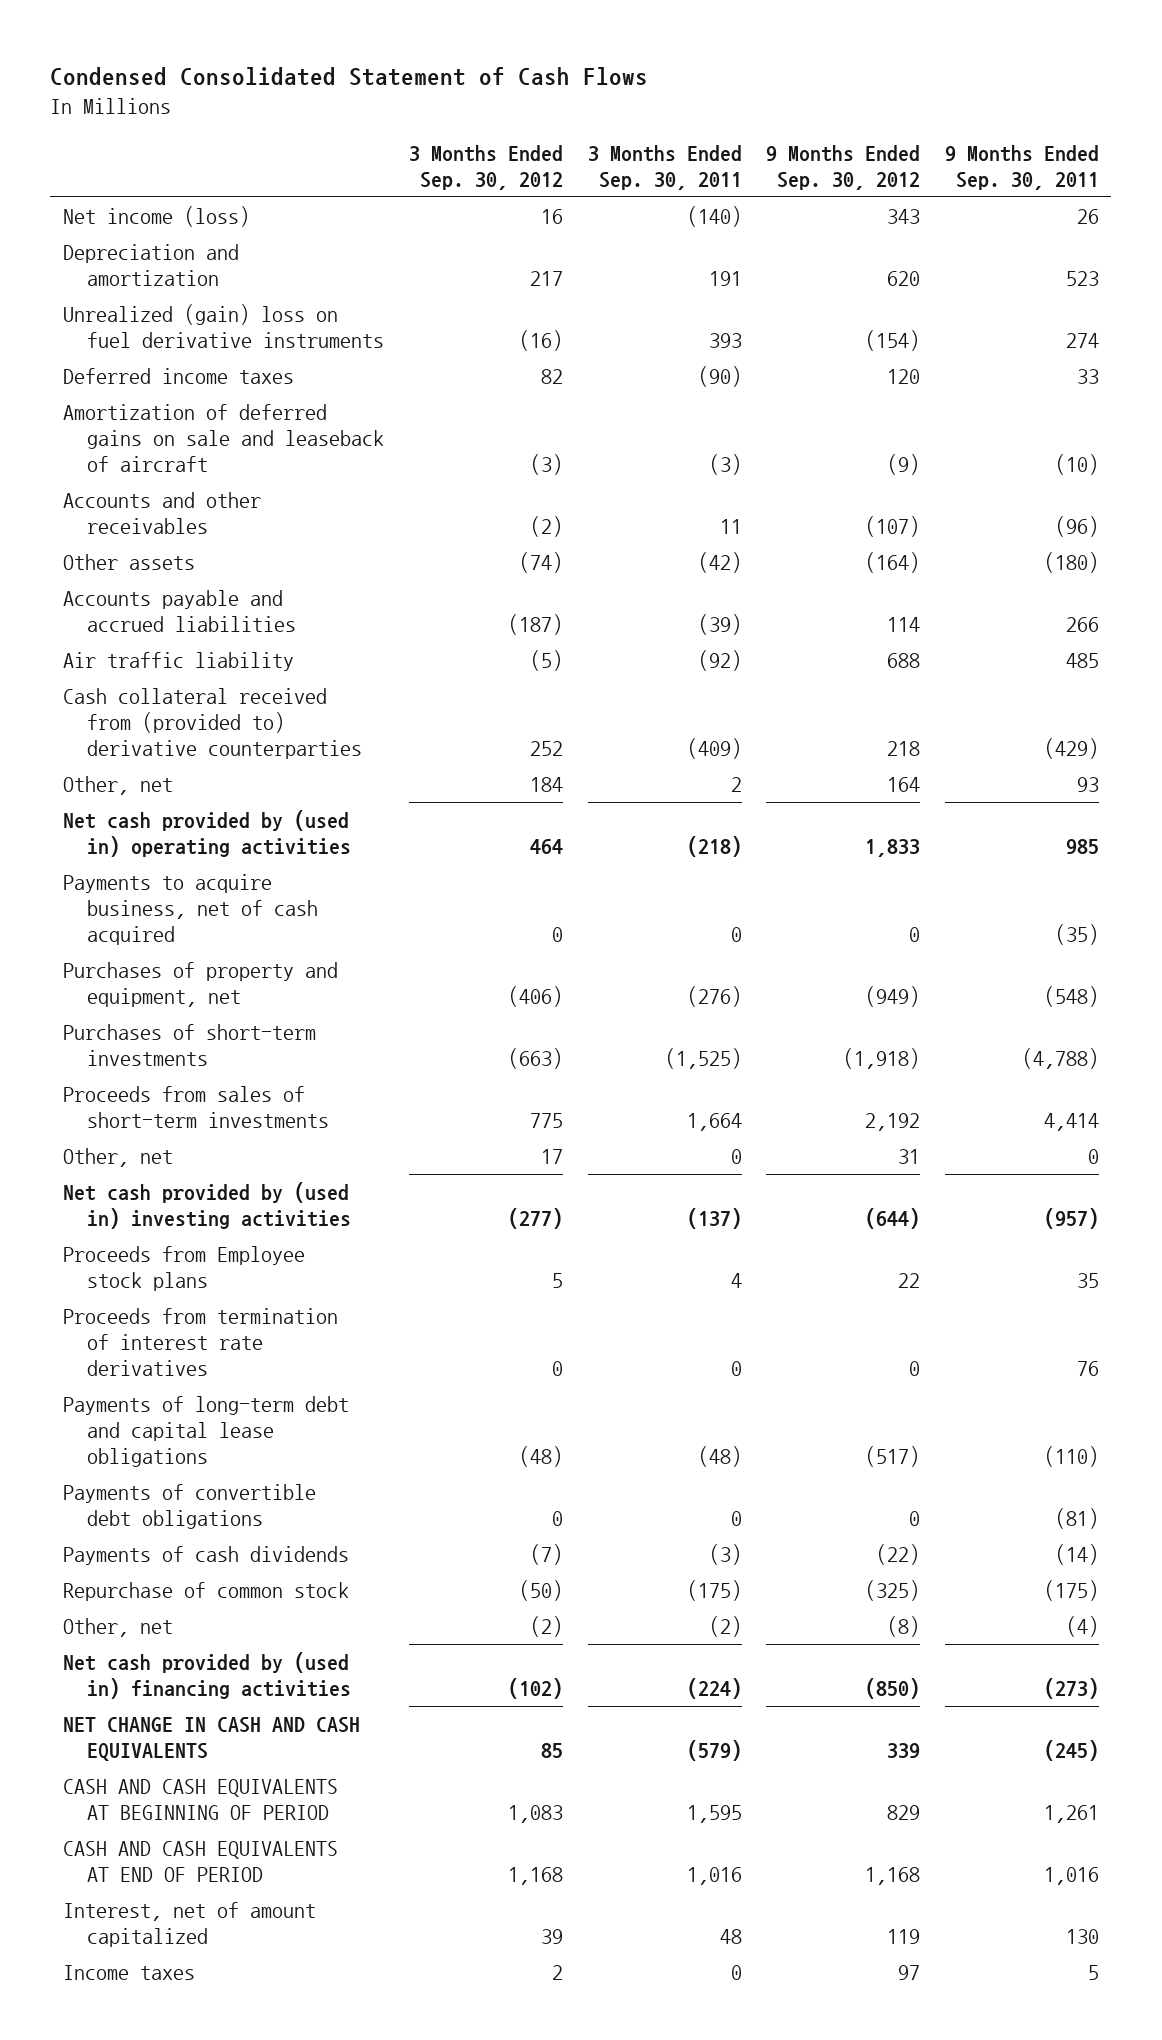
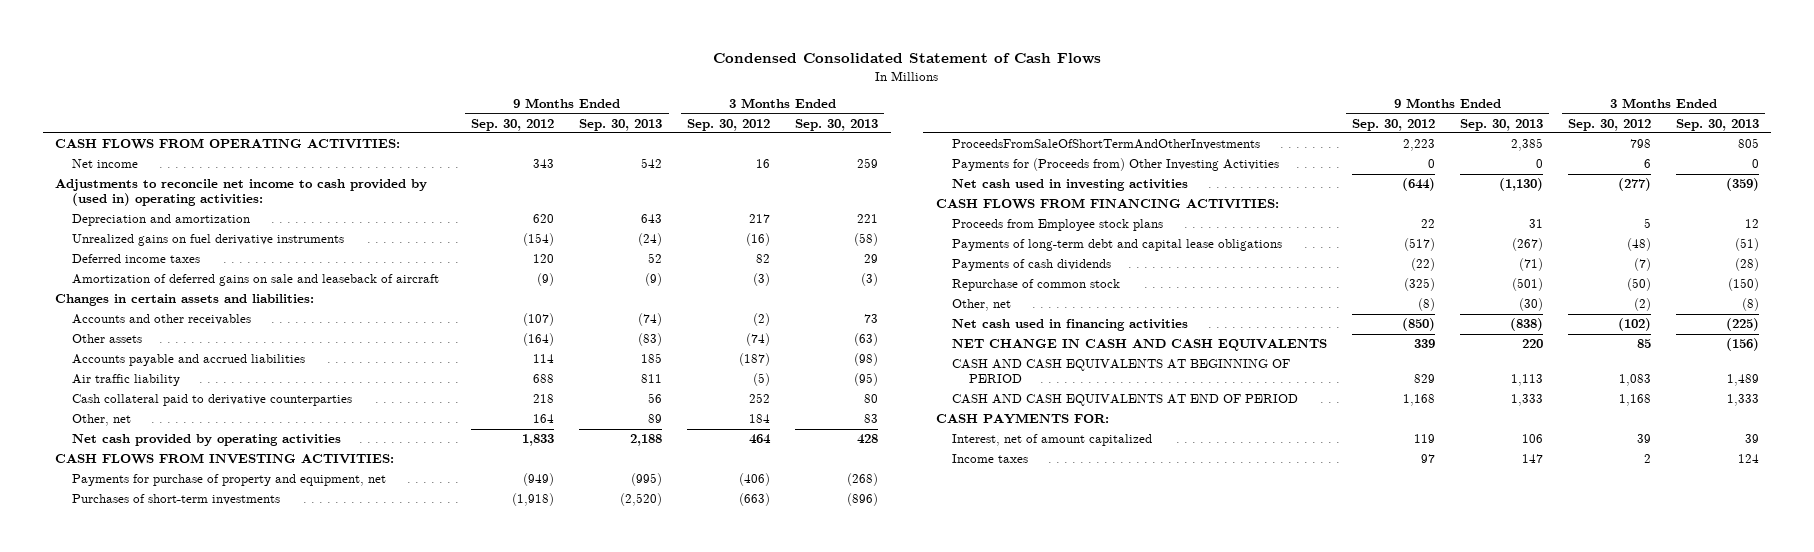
- | 3 Months Ended Sep. 30, 2012 | 3 Months Ended Sep. 30, 2011 | 9 Months Ended Sep. 30, 2012 | 9 Months Ended Sep. 30, 2011
+ | 9 Months Ended Sep. 30, 2012 | 9 Months Ended Sep. 30, 2013 | 3 Months Ended Sep. 30, 2012 | 3 Months Ended Sep. 30, 2013
- Net income (loss) | 16 | (140) | 343 | 26
+ CASH FLOWS FROM OPERATING ACTIVITIES:
+ Net income | 343 | 542 | 16 | 259
+ Adjustments to reconcile net income to cash provided by (used in) operating activities:
- Unrealized (gain) loss on fuel derivative instruments | (16) | 393 | (154) | 274
+ Unrealized gains on fuel derivative instruments | (154) | (24) | (16) | (58)
+ Changes in certain assets and liabilities:
- Cash collateral received from (provided to) derivative counterparties | 252 | (409) | 218 | (429)
+ Cash collateral paid to derivative counterparties | 218 | 56 | 252 | 80
- Net cash provided by (used in) operating activities | 464 | (218) | 1,833 | 985
- Payments to acquire business, net of cash acquired | 0 | 0 | 0 | (35)
- Purchases of property and equipment, net | (406) | (276) | (949) | (548)
+ Net cash provided by operating activities | 1,833 | 2,188 | 464 | 428
+ CASH FLOWS FROM INVESTING ACTIVITIES:
+ Payments for purchase of property and equipment, net | (949) | (995) | (406) | (268)
- Proceeds from sales of short-term investments | 775 | 1,664 | 2,192 | 4,414
- Other, net | 17 | 0 | 31 | 0
- Net cash provided by (used in) investing activities | (277) | (137) | (644) | (957)
+ ProceedsFromSaleOfShortTermAndOtherInvestments | 2,223 | 2,385 | 798 | 805
+ Payments for (Proceeds from) Other Investing Activities | 0 | 0 | 6 | 0
+ Net cash used in investing activities | (644) | (1,130) | (277) | (359)
+ CASH FLOWS FROM FINANCING ACTIVITIES:
- Proceeds from termination of interest rate derivatives | 0 | 0 | 0 | 76
- Payments of convertible debt obligations | 0 | 0 | 0 | (81)
- Net cash provided by (used in) financing activities | (102) | (224) | (850) | (273)
+ Net cash used in financing activities | (850) | (838) | (102) | (225)
+ CASH PAYMENTS FOR:

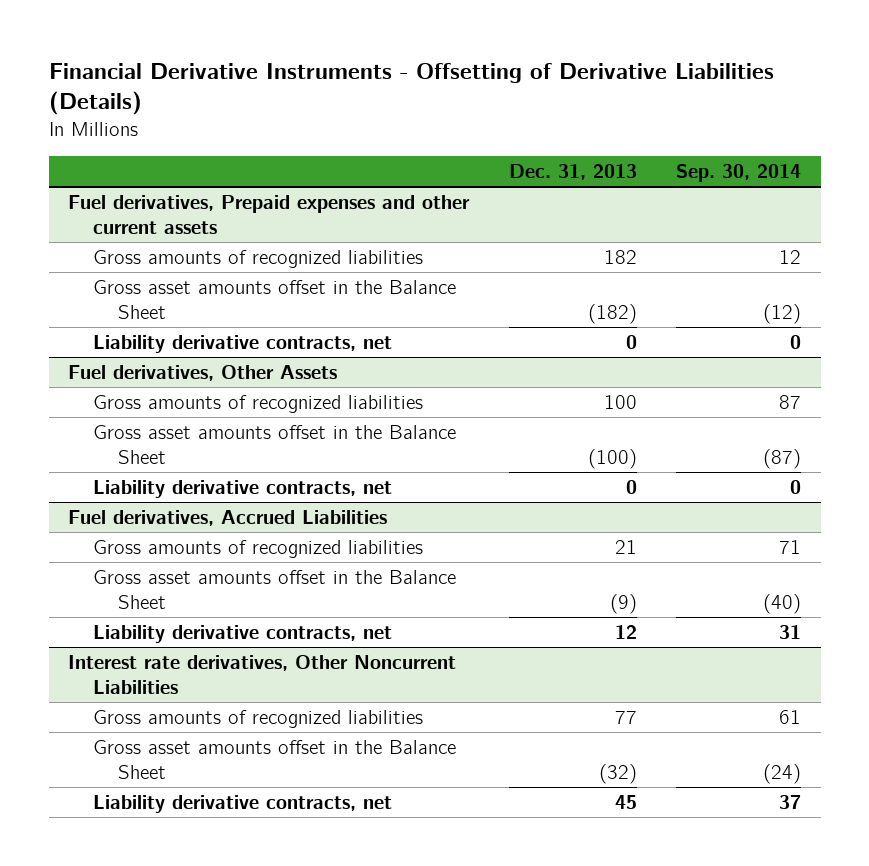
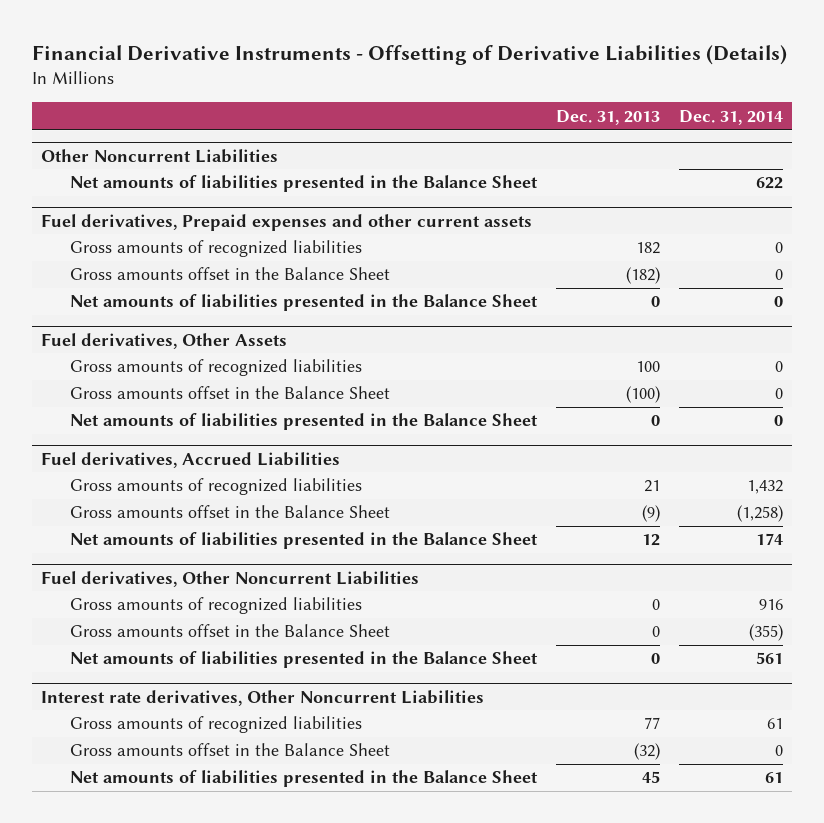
- | Dec. 31, 2013 | Sep. 30, 2014
+ | Dec. 31, 2013 | Dec. 31, 2014
+ Other Noncurrent Liabilities
+ Net amounts of liabilities presented in the Balance Sheet | | 622
@ Fuel derivatives, Prepaid expenses and other current assets
- Gross asset amounts offset in the Balance Sheet | (182) | (12)
- Liability derivative contracts, net | 0 | 0
+ Gross amounts offset in the Balance Sheet | (182) | 0
+ Net amounts of liabilities presented in the Balance Sheet | 0 | 0
@ Fuel derivatives, Other Assets
- Gross asset amounts offset in the Balance Sheet | (100) | (87)
- Liability derivative contracts, net | 0 | 0
+ Gross amounts offset in the Balance Sheet | (100) | 0
+ Net amounts of liabilities presented in the Balance Sheet | 0 | 0
@ Fuel derivatives, Accrued Liabilities
- Gross asset amounts offset in the Balance Sheet | (9) | (40)
- Liability derivative contracts, net | 12 | 31
+ Gross amounts offset in the Balance Sheet | (9) | (1,258)
+ Net amounts of liabilities presented in the Balance Sheet | 12 | 174
+ Fuel derivatives, Other Noncurrent Liabilities
+ Gross amounts of recognized liabilities | 0 | 916
+ Gross amounts offset in the Balance Sheet | 0 | (355)
+ Net amounts of liabilities presented in the Balance Sheet | 0 | 561
@ Interest rate derivatives, Other Noncurrent Liabilities
- Gross asset amounts offset in the Balance Sheet | (32) | (24)
- Liability derivative contracts, net | 45 | 37
+ Gross amounts offset in the Balance Sheet | (32) | 0
+ Net amounts of liabilities presented in the Balance Sheet | 45 | 61

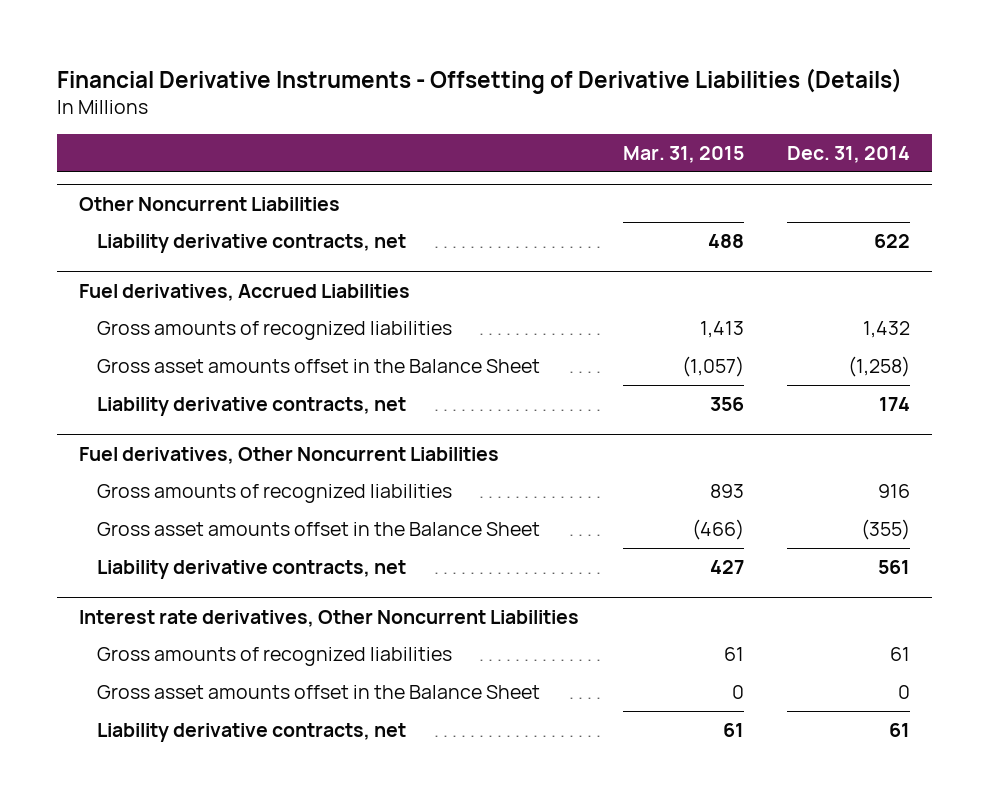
- | Dec. 31, 2013 | Dec. 31, 2014
+ | Mar. 31, 2015 | Dec. 31, 2014
@ Other Noncurrent Liabilities
- Net amounts of liabilities presented in the Balance Sheet | | 622
- Fuel derivatives, Prepaid expenses and other current assets
- Gross amounts of recognized liabilities | 182 | 0
- Gross amounts offset in the Balance Sheet | (182) | 0
- Net amounts of liabilities presented in the Balance Sheet | 0 | 0
- Fuel derivatives, Other Assets
- Gross amounts of recognized liabilities | 100 | 0
- Gross amounts offset in the Balance Sheet | (100) | 0
- Net amounts of liabilities presented in the Balance Sheet | 0 | 0
@ Other Noncurrent Liabilities
+ Liability derivative contracts, net | 488 | 622
@ Fuel derivatives, Accrued Liabilities
- Gross amounts offset in the Balance Sheet | (9) | (1,258)
- Net amounts of liabilities presented in the Balance Sheet | 12 | 174
+ Gross asset amounts offset in the Balance Sheet | (1,057) | (1,258)
+ Liability derivative contracts, net | 356 | 174
@ Fuel derivatives, Other Noncurrent Liabilities
- Gross amounts offset in the Balance Sheet | 0 | (355)
- Net amounts of liabilities presented in the Balance Sheet | 0 | 561
+ Gross asset amounts offset in the Balance Sheet | (466) | (355)
+ Liability derivative contracts, net | 427 | 561
@ Interest rate derivatives, Other Noncurrent Liabilities
- Gross amounts offset in the Balance Sheet | (32) | 0
- Net amounts of liabilities presented in the Balance Sheet | 45 | 61
+ Gross asset amounts offset in the Balance Sheet | 0 | 0
+ Liability derivative contracts, net | 61 | 61

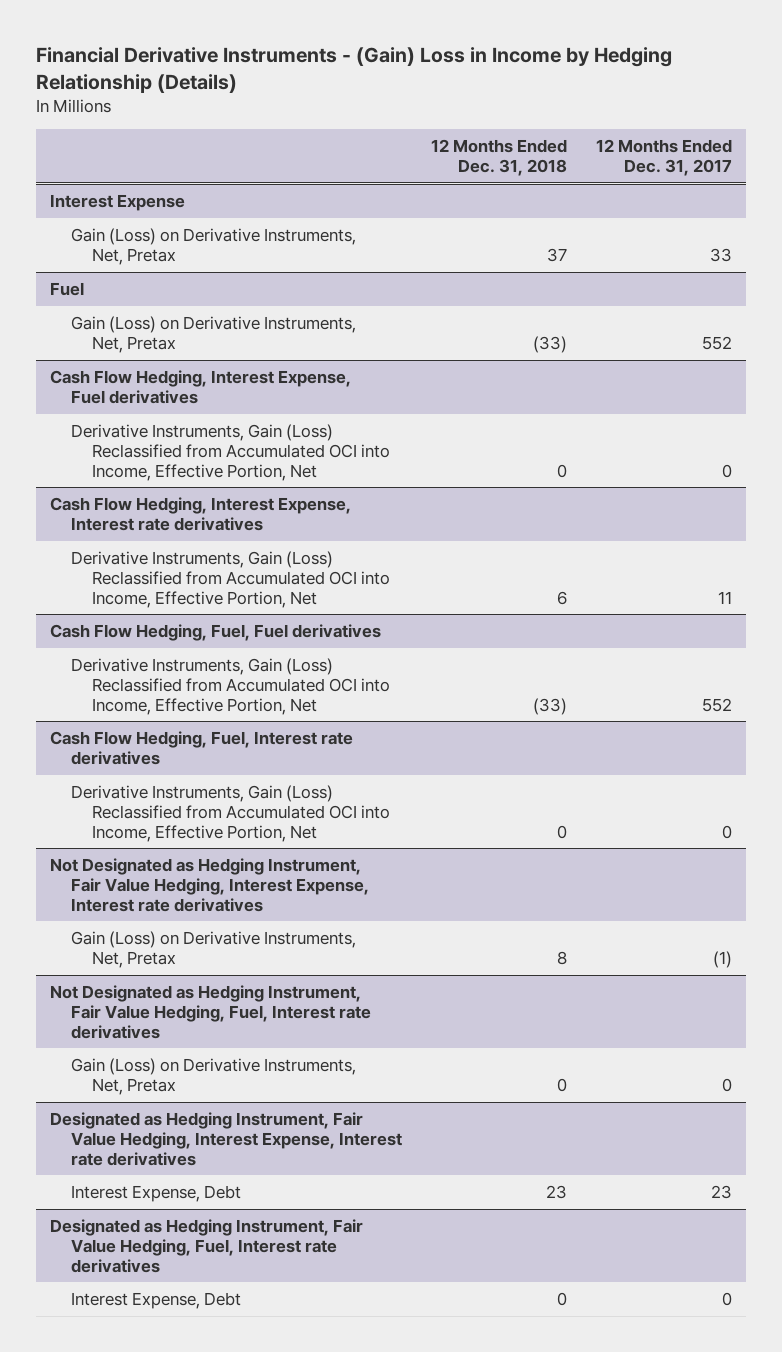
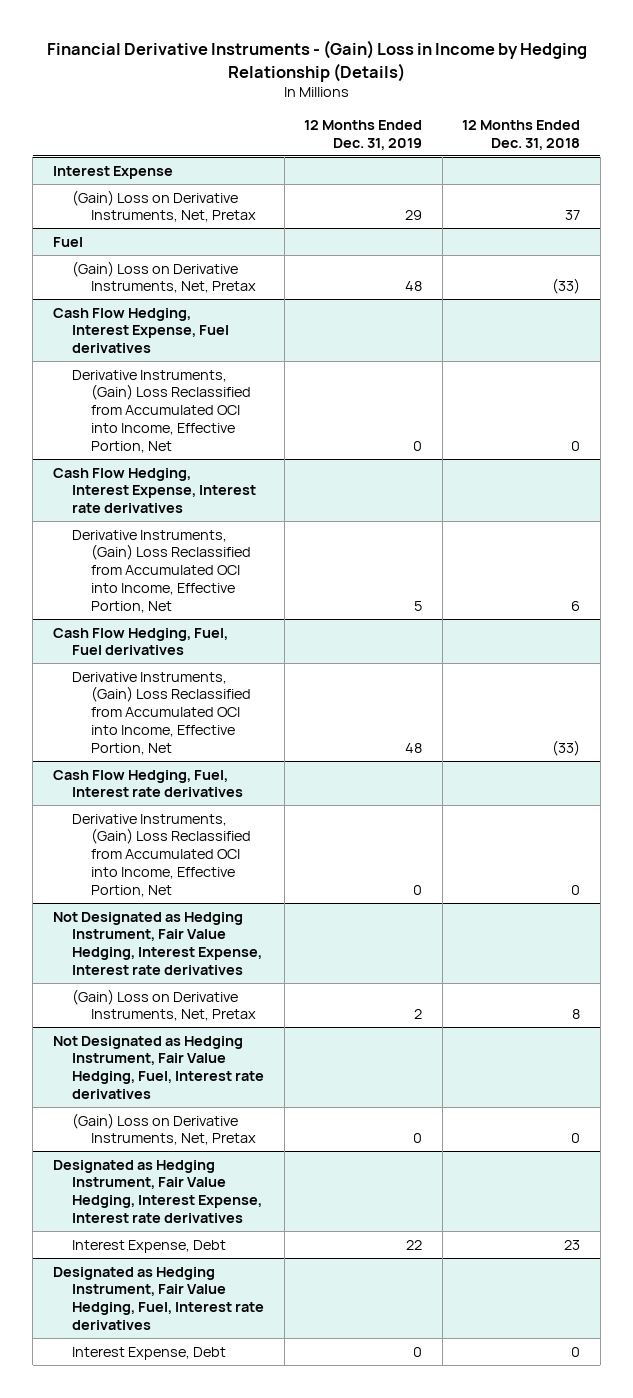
- | 12 Months Ended Dec. 31, 2018 | 12 Months Ended Dec. 31, 2017
+ | 12 Months Ended Dec. 31, 2019 | 12 Months Ended Dec. 31, 2018
@ Interest Expense
- Gain (Loss) on Derivative Instruments, Net, Pretax | 37 | 33
+ (Gain) Loss on Derivative Instruments, Net, Pretax | 29 | 37
@ Fuel
- Gain (Loss) on Derivative Instruments, Net, Pretax | (33) | 552
+ (Gain) Loss on Derivative Instruments, Net, Pretax | 48 | (33)
@ Cash Flow Hedging, Interest Expense, Fuel derivatives
- Derivative Instruments, Gain (Loss) Reclassified from Accumulated OCI into Income, Effective Portion, Net | 0 | 0
+ Derivative Instruments, (Gain) Loss Reclassified from Accumulated OCI into Income, Effective Portion, Net | 0 | 0
@ Cash Flow Hedging, Interest Expense, Interest rate derivatives
- Derivative Instruments, Gain (Loss) Reclassified from Accumulated OCI into Income, Effective Portion, Net | 6 | 11
+ Derivative Instruments, (Gain) Loss Reclassified from Accumulated OCI into Income, Effective Portion, Net | 5 | 6
@ Cash Flow Hedging, Fuel, Fuel derivatives
- Derivative Instruments, Gain (Loss) Reclassified from Accumulated OCI into Income, Effective Portion, Net | (33) | 552
+ Derivative Instruments, (Gain) Loss Reclassified from Accumulated OCI into Income, Effective Portion, Net | 48 | (33)
@ Cash Flow Hedging, Fuel, Interest rate derivatives
- Derivative Instruments, Gain (Loss) Reclassified from Accumulated OCI into Income, Effective Portion, Net | 0 | 0
+ Derivative Instruments, (Gain) Loss Reclassified from Accumulated OCI into Income, Effective Portion, Net | 0 | 0
@ Not Designated as Hedging Instrument, Fair Value Hedging, Interest Expense, Interest rate derivatives
- Gain (Loss) on Derivative Instruments, Net, Pretax | 8 | (1)
+ (Gain) Loss on Derivative Instruments, Net, Pretax | 2 | 8
@ Not Designated as Hedging Instrument, Fair Value Hedging, Fuel, Interest rate derivatives
- Gain (Loss) on Derivative Instruments, Net, Pretax | 0 | 0
+ (Gain) Loss on Derivative Instruments, Net, Pretax | 0 | 0

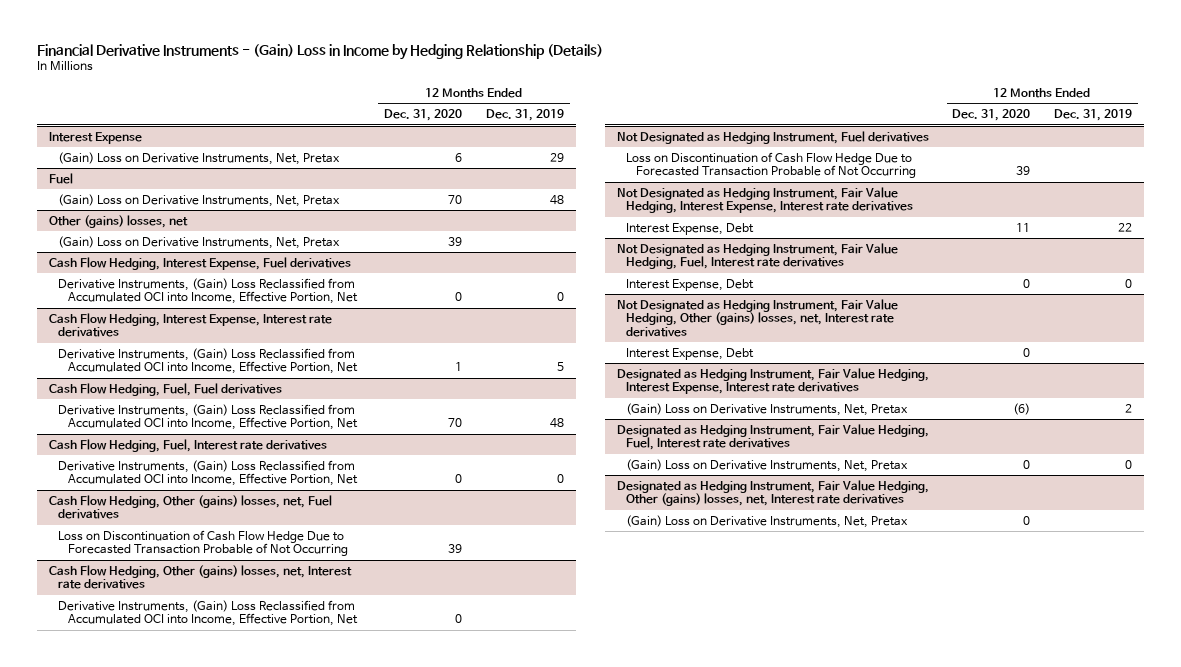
- | 12 Months Ended Dec. 31, 2019 | 12 Months Ended Dec. 31, 2018
+ | 12 Months Ended Dec. 31, 2020 | 12 Months Ended Dec. 31, 2019
+ Other (gains) losses, net
+ (Gain) Loss on Derivative Instruments, Net, Pretax | 39 |
+ Cash Flow Hedging, Other (gains) losses, net, Fuel derivatives
+ Loss on Discontinuation of Cash Flow Hedge Due to Forecasted Transaction Probable of Not Occurring | 39 |
+ Cash Flow Hedging, Other (gains) losses, net, Interest rate derivatives
+ Derivative Instruments, (Gain) Loss Reclassified from Accumulated OCI into Income, Effective Portion, Net | 0 |
+ Not Designated as Hedging Instrument, Fuel derivatives
+ Loss on Discontinuation of Cash Flow Hedge Due to Forecasted Transaction Probable of Not Occurring | 39 |
@ Not Designated as Hedging Instrument, Fair Value Hedging, Interest Expense, Interest rate derivatives
- (Gain) Loss on Derivative Instruments, Net, Pretax | 2 | 8
+ Interest Expense, Debt | 11 | 22
@ Not Designated as Hedging Instrument, Fair Value Hedging, Fuel, Interest rate derivatives
- (Gain) Loss on Derivative Instruments, Net, Pretax | 0 | 0
+ Interest Expense, Debt | 0 | 0
+ Not Designated as Hedging Instrument, Fair Value Hedging, Other (gains) losses, net, Interest rate derivatives
+ Interest Expense, Debt | 0 |
@ Designated as Hedging Instrument, Fair Value Hedging, Interest Expense, Interest rate derivatives
- Interest Expense, Debt | 22 | 23
+ (Gain) Loss on Derivative Instruments, Net, Pretax | (6) | 2
@ Designated as Hedging Instrument, Fair Value Hedging, Fuel, Interest rate derivatives
- Interest Expense, Debt | 0 | 0
+ (Gain) Loss on Derivative Instruments, Net, Pretax | 0 | 0
+ Designated as Hedging Instrument, Fair Value Hedging, Other (gains) losses, net, Interest rate derivatives
+ (Gain) Loss on Derivative Instruments, Net, Pretax | 0 |

